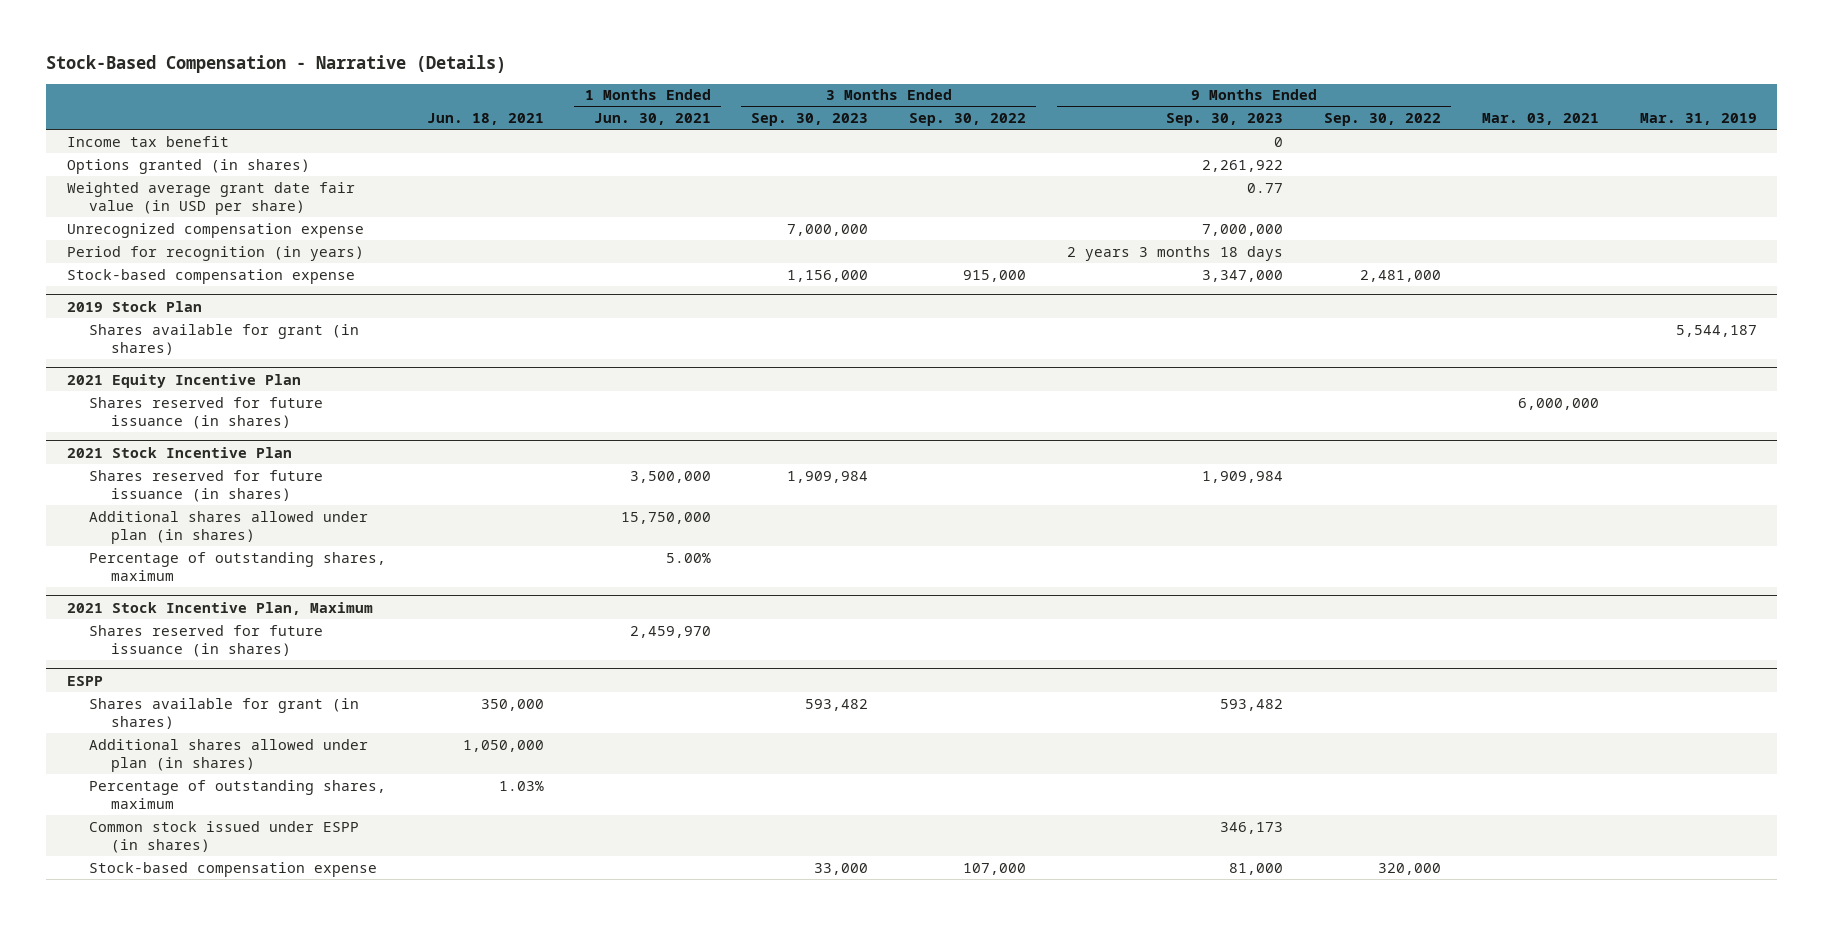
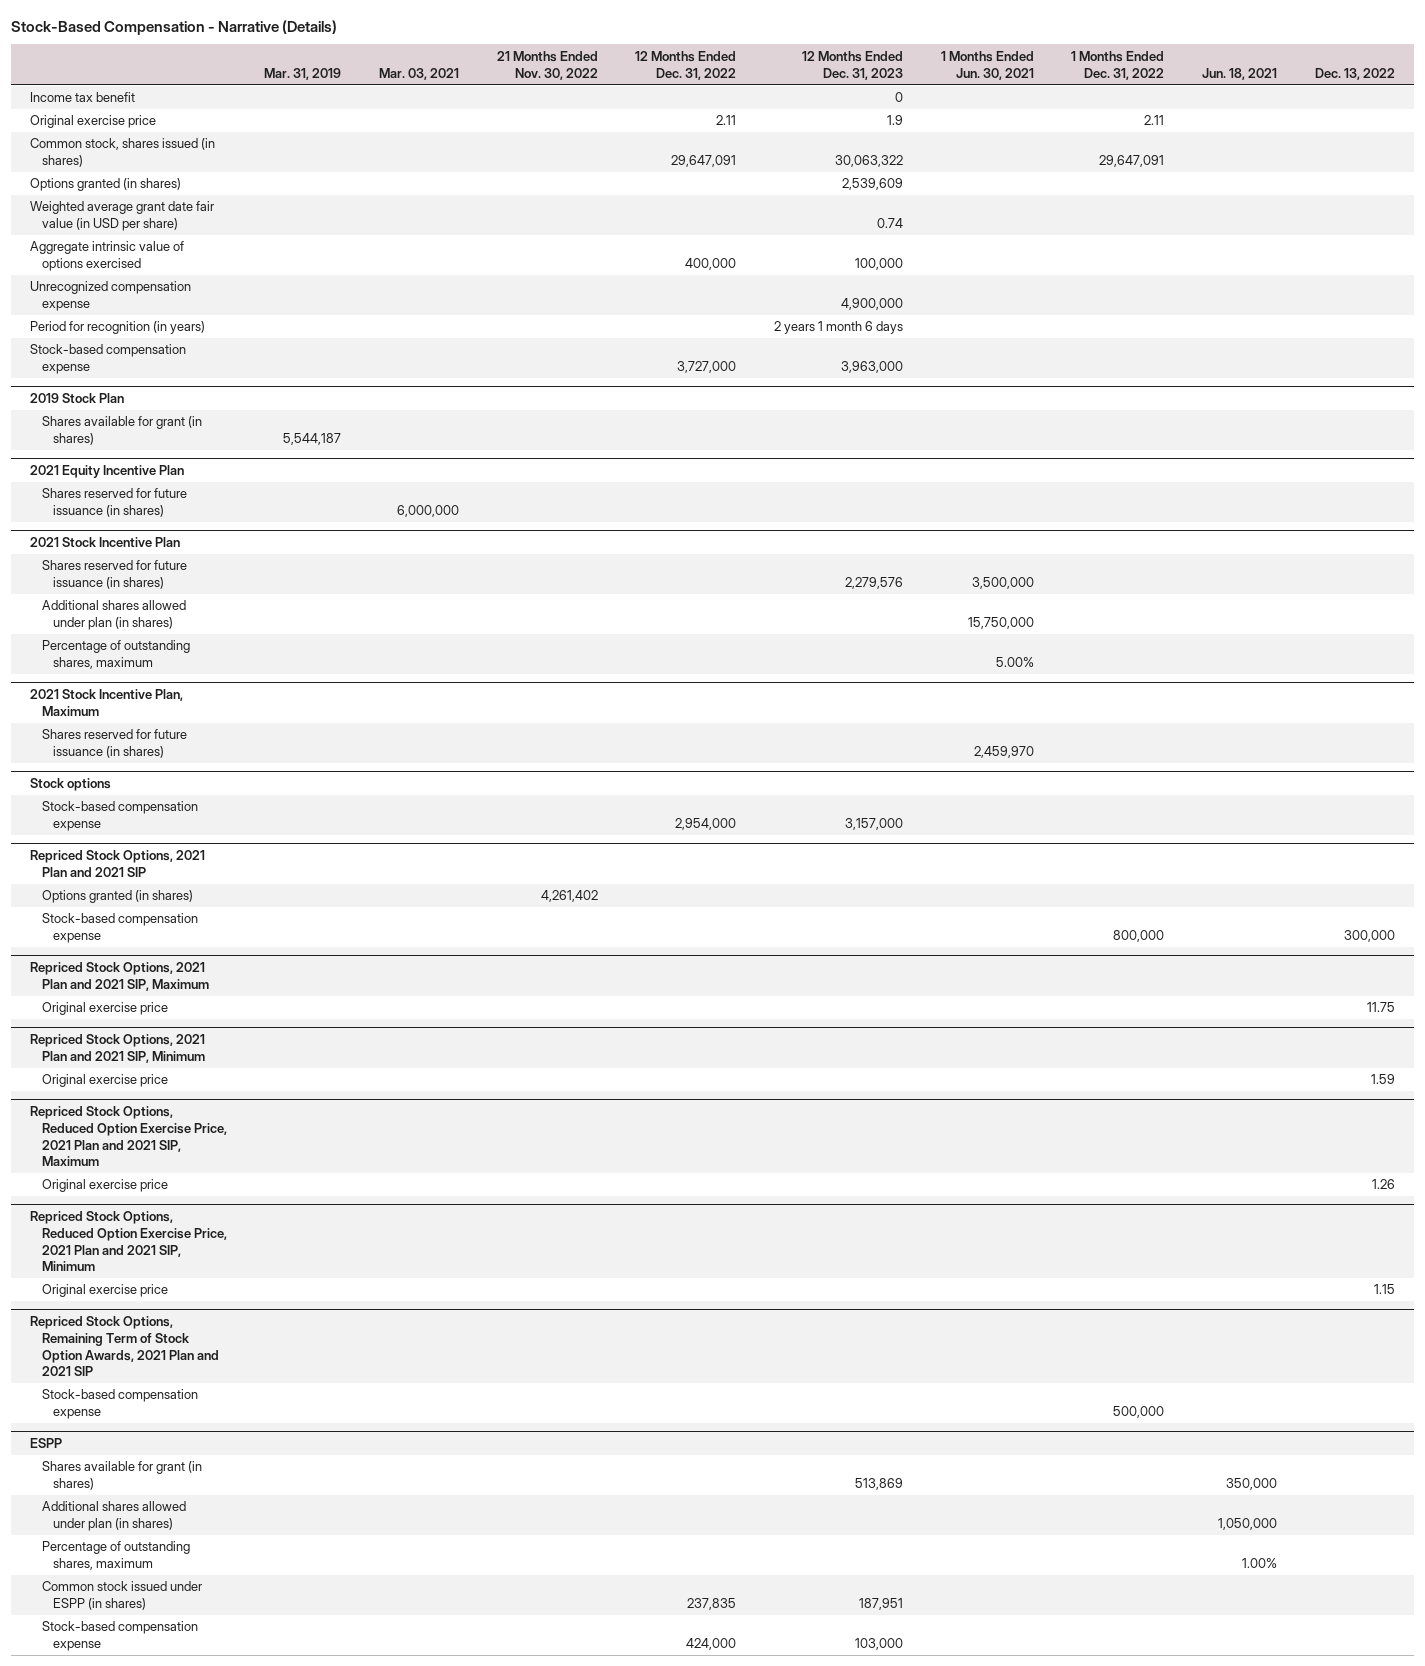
- | Jun. 18, 2021 | 1 Months Ended Jun. 30, 2021 | 3 Months Ended Sep. 30, 2023 | 3 Months Ended Sep. 30, 2022 | 9 Months Ended Sep. 30, 2023 | 9 Months Ended Sep. 30, 2022 | Mar. 03, 2021 | Mar. 31, 2019
+ | Mar. 31, 2019 | Mar. 03, 2021 | 21 Months Ended Nov. 30, 2022 | 12 Months Ended Dec. 31, 2022 | 12 Months Ended Dec. 31, 2023 | 1 Months Ended Jun. 30, 2021 | 1 Months Ended Dec. 31, 2022 | Jun. 18, 2021 | Dec. 13, 2022
+ Original exercise price | | | | 2.11 | 1.9 | | 2.11 | |
+ Common stock, shares issued (in shares) | | | | 29,647,091 | 30,063,322 | | 29,647,091 | |
+ Aggregate intrinsic value of options exercised | | | | 400,000 | 100,000 | | | |
+ Stock options
+ Stock-based compensation expense | | | | 2,954,000 | 3,157,000 | | | |
+ Repriced Stock Options, 2021 Plan and 2021 SIP
+ Options granted (in shares) | | | 4,261,402 | | | | | |
+ Stock-based compensation expense | | | | | | | 800,000 | | 300,000
+ Repriced Stock Options, 2021 Plan and 2021 SIP, Maximum
+ Original exercise price | | | | | | | | | 11.75
+ Repriced Stock Options, 2021 Plan and 2021 SIP, Minimum
+ Original exercise price | | | | | | | | | 1.59
+ Repriced Stock Options, Reduced Option Exercise Price, 2021 Plan and 2021 SIP, Maximum
+ Original exercise price | | | | | | | | | 1.26
+ Repriced Stock Options, Reduced Option Exercise Price, 2021 Plan and 2021 SIP, Minimum
+ Original exercise price | | | | | | | | | 1.15
+ Repriced Stock Options, Remaining Term of Stock Option Awards, 2021 Plan and 2021 SIP
+ Stock-based compensation expense | | | | | | | 500,000 | |
@ ESPP
- Percentage of outstanding shares, maximum | 1.03% | | | | | | |
+ Percentage of outstanding shares, maximum | | | | | | | | 1.00% |

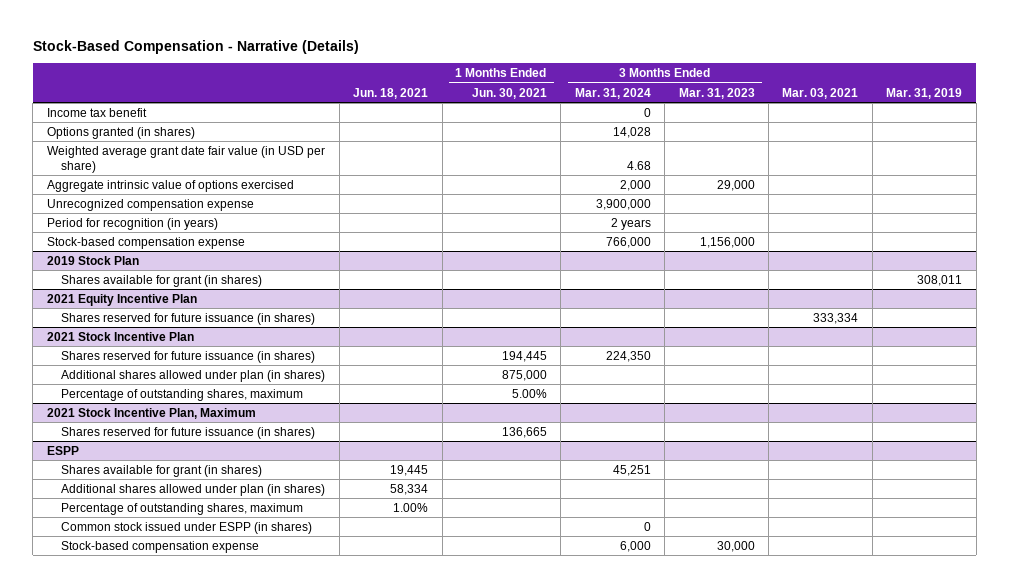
- | Mar. 31, 2019 | Mar. 03, 2021 | 21 Months Ended Nov. 30, 2022 | 12 Months Ended Dec. 31, 2022 | 12 Months Ended Dec. 31, 2023 | 1 Months Ended Jun. 30, 2021 | 1 Months Ended Dec. 31, 2022 | Jun. 18, 2021 | Dec. 13, 2022
+ | Jun. 18, 2021 | 1 Months Ended Jun. 30, 2021 | 3 Months Ended Mar. 31, 2024 | 3 Months Ended Mar. 31, 2023 | Mar. 03, 2021 | Mar. 31, 2019
- Original exercise price | | | | 2.11 | 1.9 | | 2.11 | |
- Common stock, shares issued (in shares) | | | | 29,647,091 | 30,063,322 | | 29,647,091 | |
@ 2019 Stock Plan
- Shares available for grant (in shares) | 5,544,187 | | | | | | | |
+ Shares available for grant (in shares) | | | | | | 308,011
@ 2021 Equity Incentive Plan
- Shares reserved for future issuance (in shares) | | 6,000,000 | | | | | | |
+ Shares reserved for future issuance (in shares) | | | | | 333,334 |
@ 2021 Stock Incentive Plan
- Shares reserved for future issuance (in shares) | | | | | 2,279,576 | 3,500,000 | | |
- Additional shares allowed under plan (in shares) | | | | | | 15,750,000 | | |
+ Shares reserved for future issuance (in shares) | | 194,445 | 224,350 | | |
+ Additional shares allowed under plan (in shares) | | 875,000 | | | |
@ 2021 Stock Incentive Plan, Maximum
- Shares reserved for future issuance (in shares) | | | | | | 2,459,970 | | |
- Stock options
- Stock-based compensation expense | | | | 2,954,000 | 3,157,000 | | | |
- Repriced Stock Options, 2021 Plan and 2021 SIP
- Options granted (in shares) | | | 4,261,402 | | | | | |
- Stock-based compensation expense | | | | | | | 800,000 | | 300,000
- Repriced Stock Options, 2021 Plan and 2021 SIP, Maximum
- Original exercise price | | | | | | | | | 11.75
- Repriced Stock Options, 2021 Plan and 2021 SIP, Minimum
- Original exercise price | | | | | | | | | 1.59
- Repriced Stock Options, Reduced Option Exercise Price, 2021 Plan and 2021 SIP, Maximum
- Original exercise price | | | | | | | | | 1.26
- Repriced Stock Options, Reduced Option Exercise Price, 2021 Plan and 2021 SIP, Minimum
- Original exercise price | | | | | | | | | 1.15
- Repriced Stock Options, Remaining Term of Stock Option Awards, 2021 Plan and 2021 SIP
- Stock-based compensation expense | | | | | | | 500,000 | |
@ 2021 Stock Incentive Plan, Maximum
+ Shares reserved for future issuance (in shares) | | 136,665 | | | |
@ ESPP
- Shares available for grant (in shares) | | | | | 513,869 | | | 350,000 |
- Additional shares allowed under plan (in shares) | | | | | | | | 1,050,000 |
+ Shares available for grant (in shares) | 19,445 | | 45,251 | | |
+ Additional shares allowed under plan (in shares) | 58,334 | | | | |

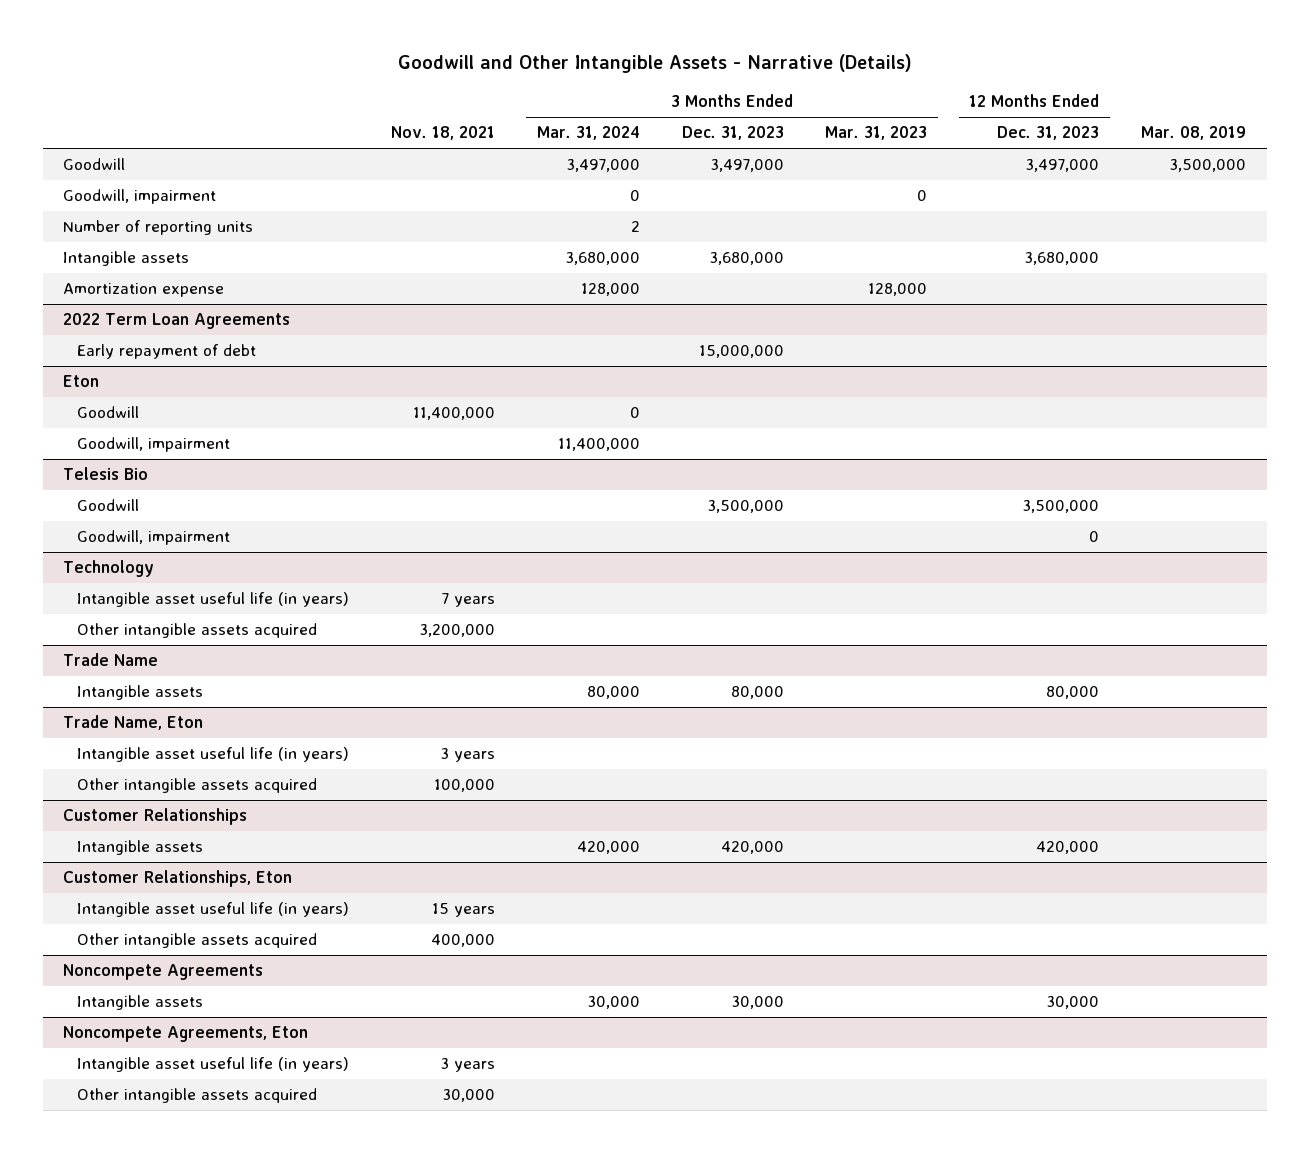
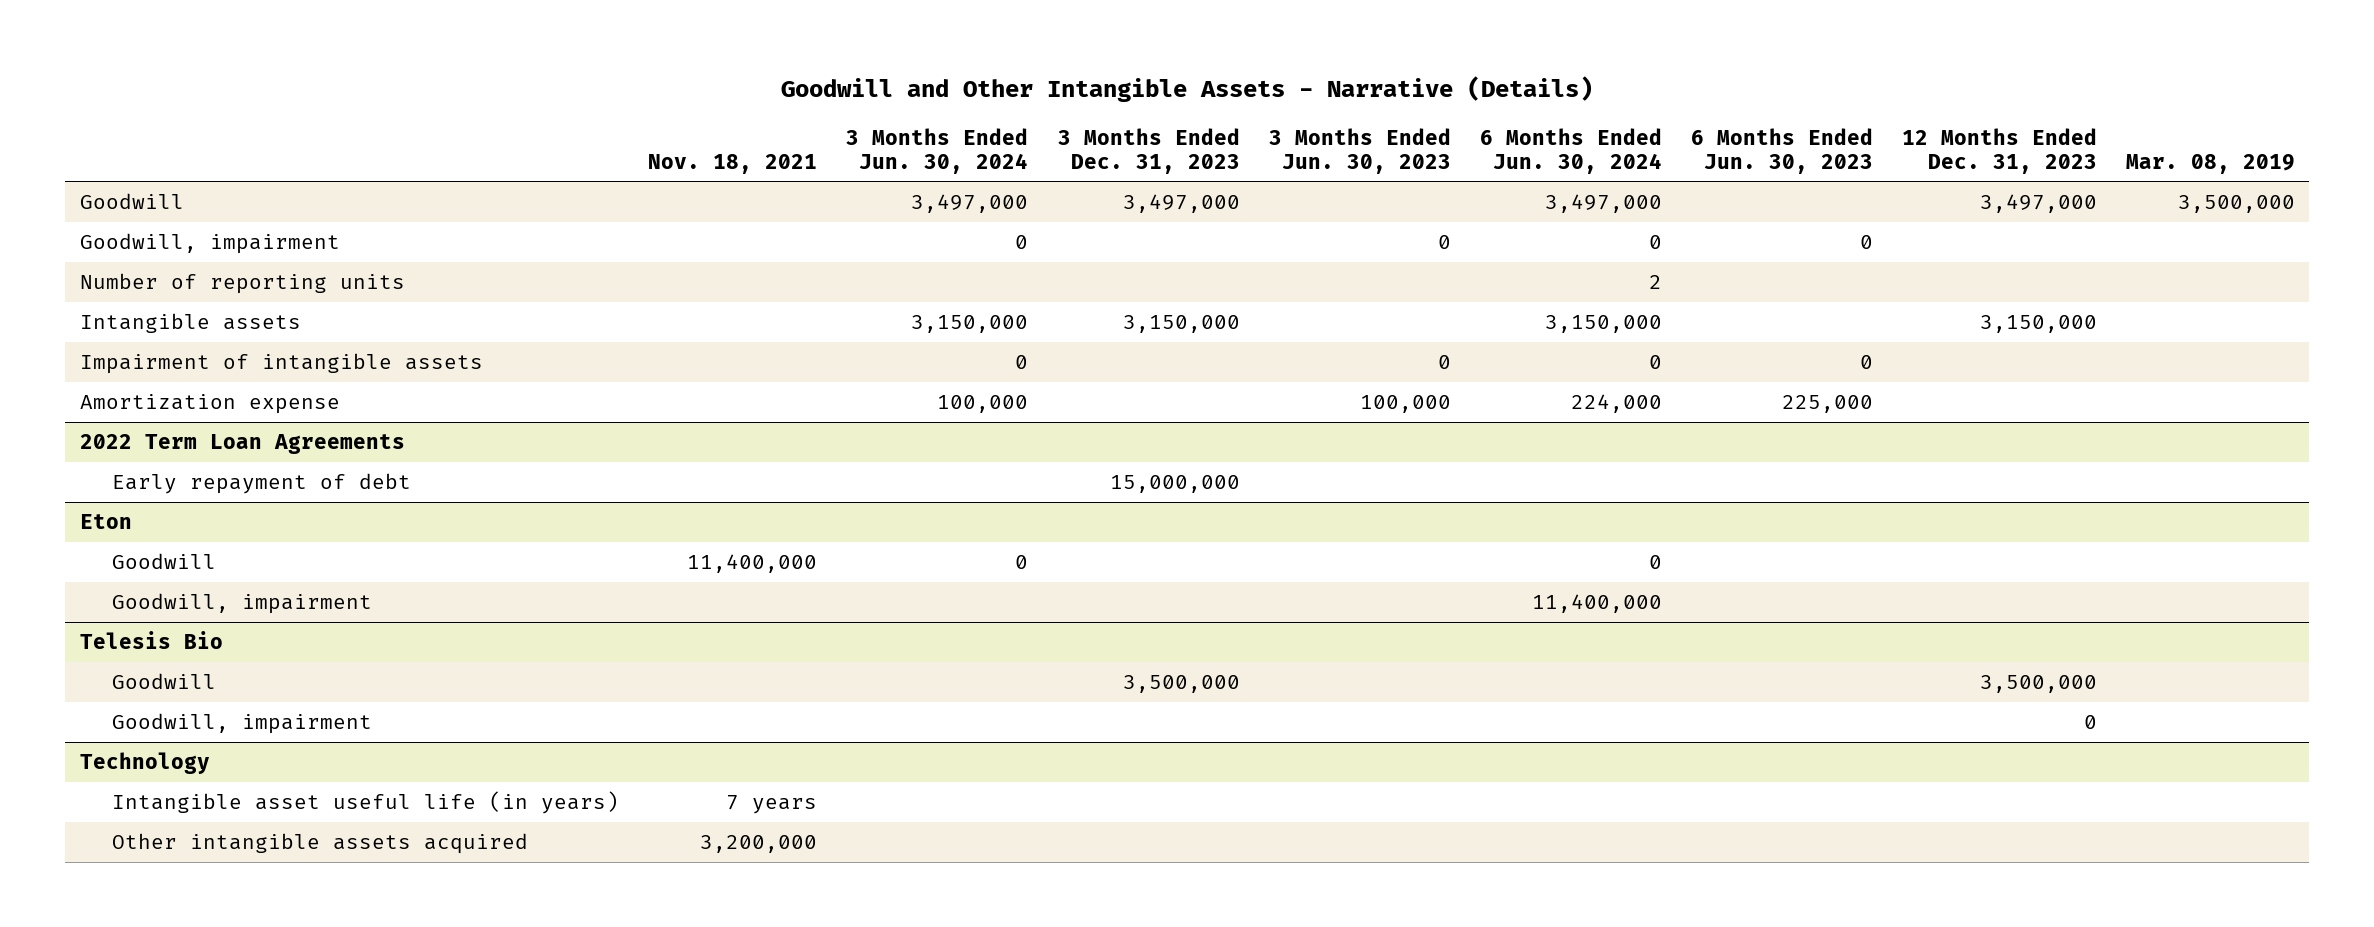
- | Nov. 18, 2021 | 3 Months Ended Mar. 31, 2024 | 3 Months Ended Dec. 31, 2023 | 3 Months Ended Mar. 31, 2023 | 12 Months Ended Dec. 31, 2023 | Mar. 08, 2019
+ | Nov. 18, 2021 | 3 Months Ended Jun. 30, 2024 | 3 Months Ended Dec. 31, 2023 | 3 Months Ended Jun. 30, 2023 | 6 Months Ended Jun. 30, 2024 | 6 Months Ended Jun. 30, 2023 | 12 Months Ended Dec. 31, 2023 | Mar. 08, 2019
- Intangible assets | | 3,680,000 | 3,680,000 | | 3,680,000 |
+ Intangible assets | | 3,150,000 | 3,150,000 | | 3,150,000 | | 3,150,000 |
+ Impairment of intangible assets | | 0 | | 0 | 0 | 0 | |
- Trade Name
- Intangible assets | | 80,000 | 80,000 | | 80,000 |
- Trade Name, Eton
- Intangible asset useful life (in years) | 3 years | | | | |
- Other intangible assets acquired | 100,000 | | | | |
- Customer Relationships
- Intangible assets | | 420,000 | 420,000 | | 420,000 |
- Customer Relationships, Eton
- Intangible asset useful life (in years) | 15 years | | | | |
- Other intangible assets acquired | 400,000 | | | | |
- Noncompete Agreements
- Intangible assets | | 30,000 | 30,000 | | 30,000 |
- Noncompete Agreements, Eton
- Intangible asset useful life (in years) | 3 years | | | | |
- Other intangible assets acquired | 30,000 | | | | |

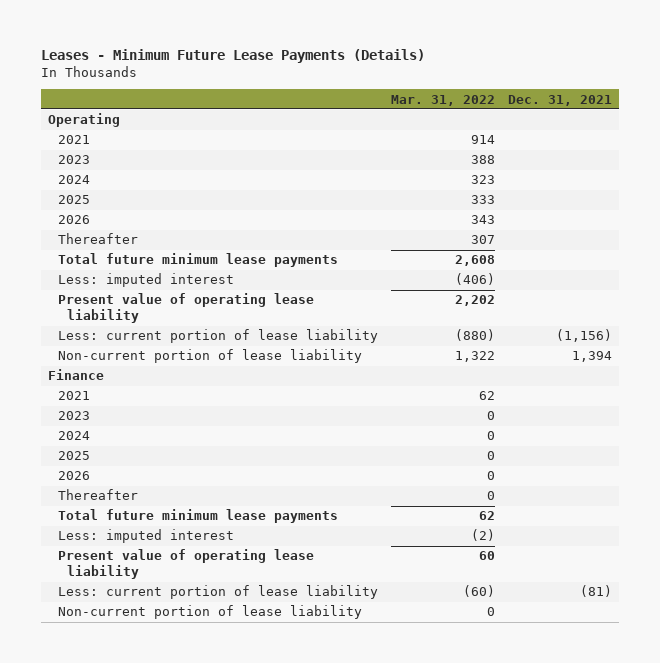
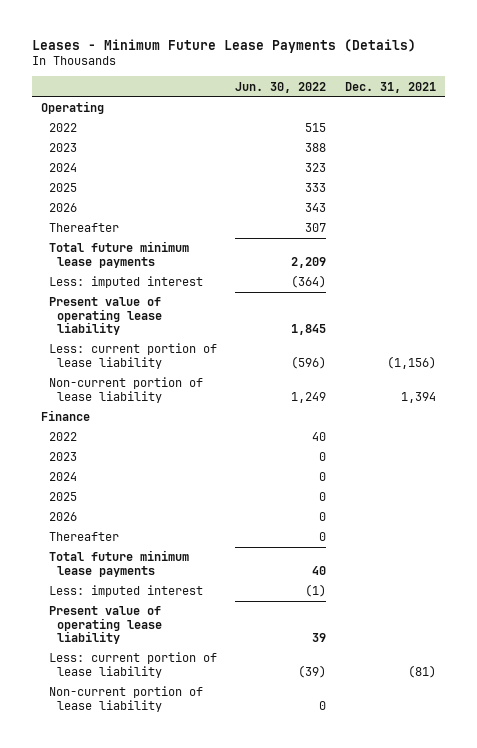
- | Mar. 31, 2022 | Dec. 31, 2021
+ | Jun. 30, 2022 | Dec. 31, 2021
- 2021 | 914 |
+ 2022 | 515 |
- 2021 | 62 |
+ 2022 | 40 |

